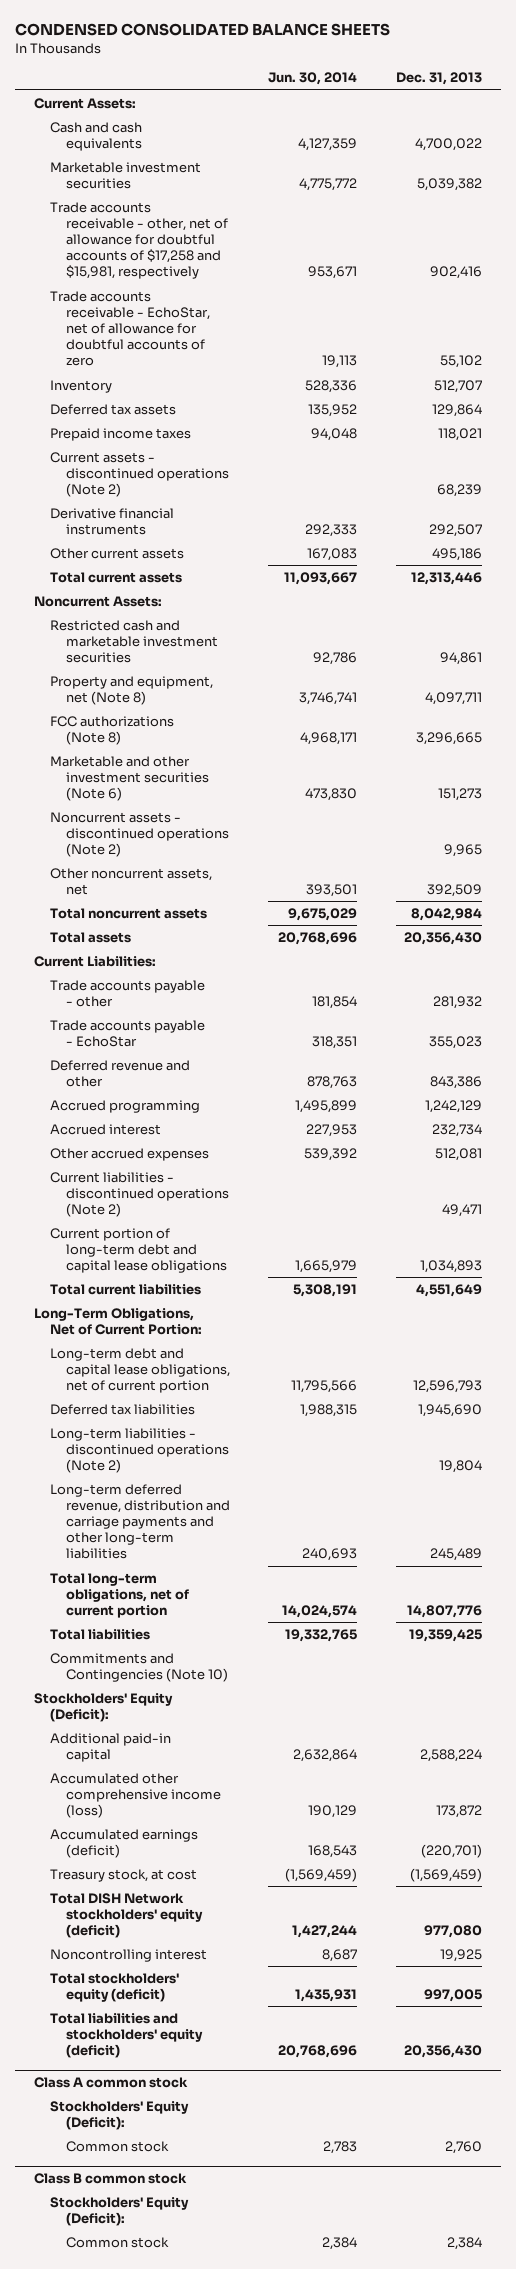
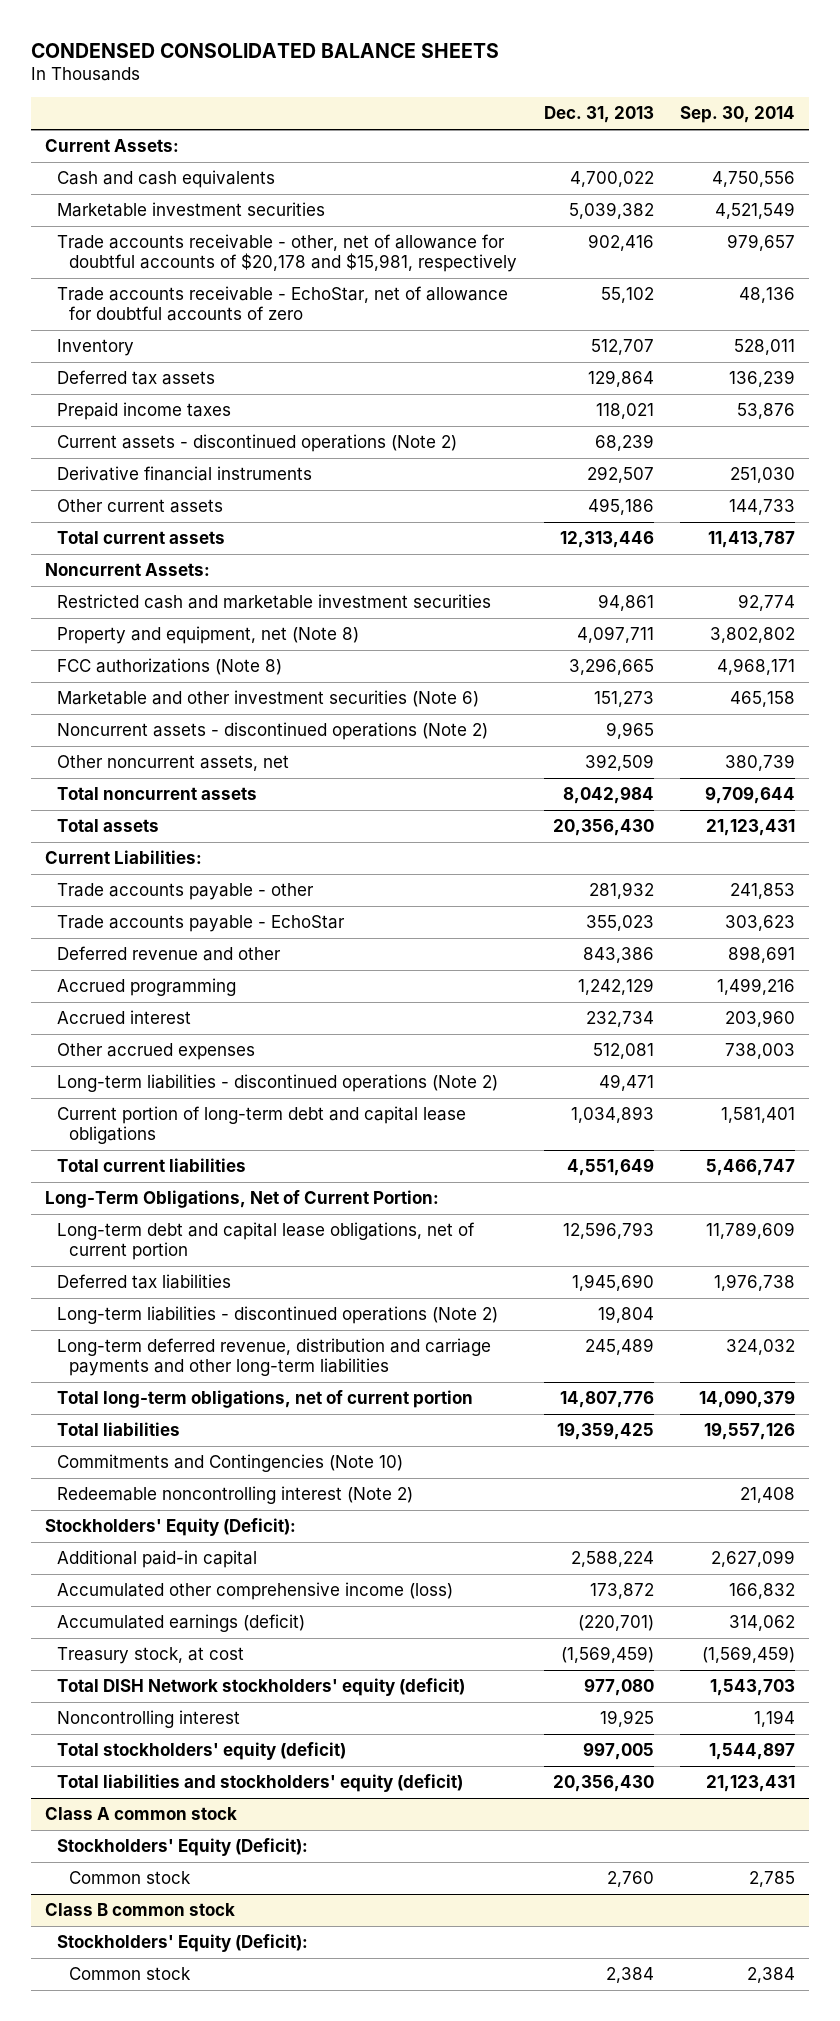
- | Jun. 30, 2014 | Dec. 31, 2013
+ | Dec. 31, 2013 | Sep. 30, 2014
- Trade accounts receivable - other, net of allowance for doubtful accounts of $17,258 and $15,981, respectively | 953,671 | 902,416
+ Trade accounts receivable - other, net of allowance for doubtful accounts of $20,178 and $15,981, respectively | 902,416 | 979,657
- Current liabilities - discontinued operations (Note 2) | | 49,471
+ Long-term liabilities - discontinued operations (Note 2) | 49,471 |
+ Redeemable noncontrolling interest (Note 2) | | 21,408

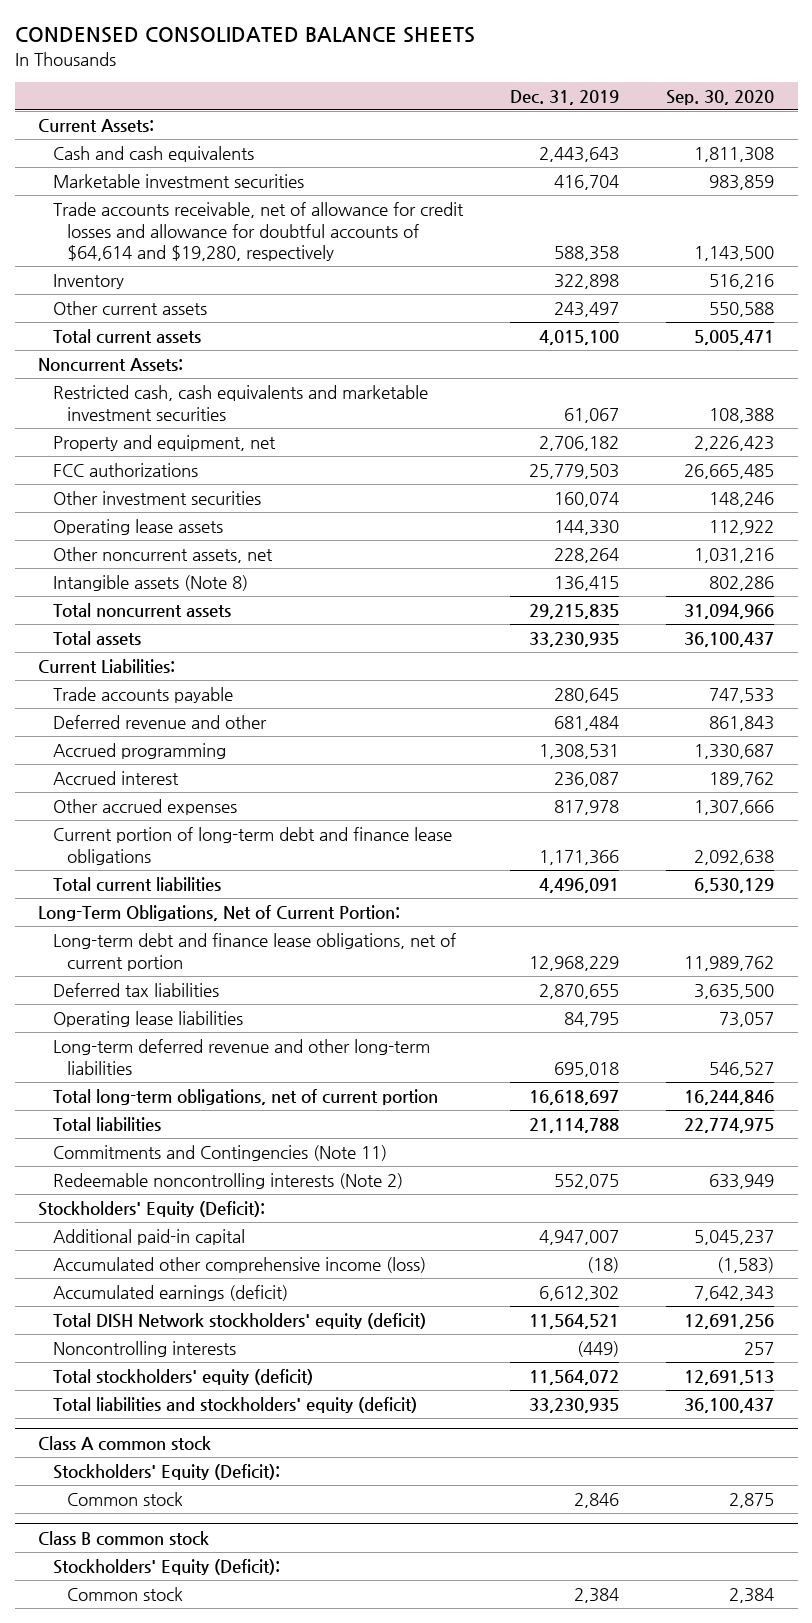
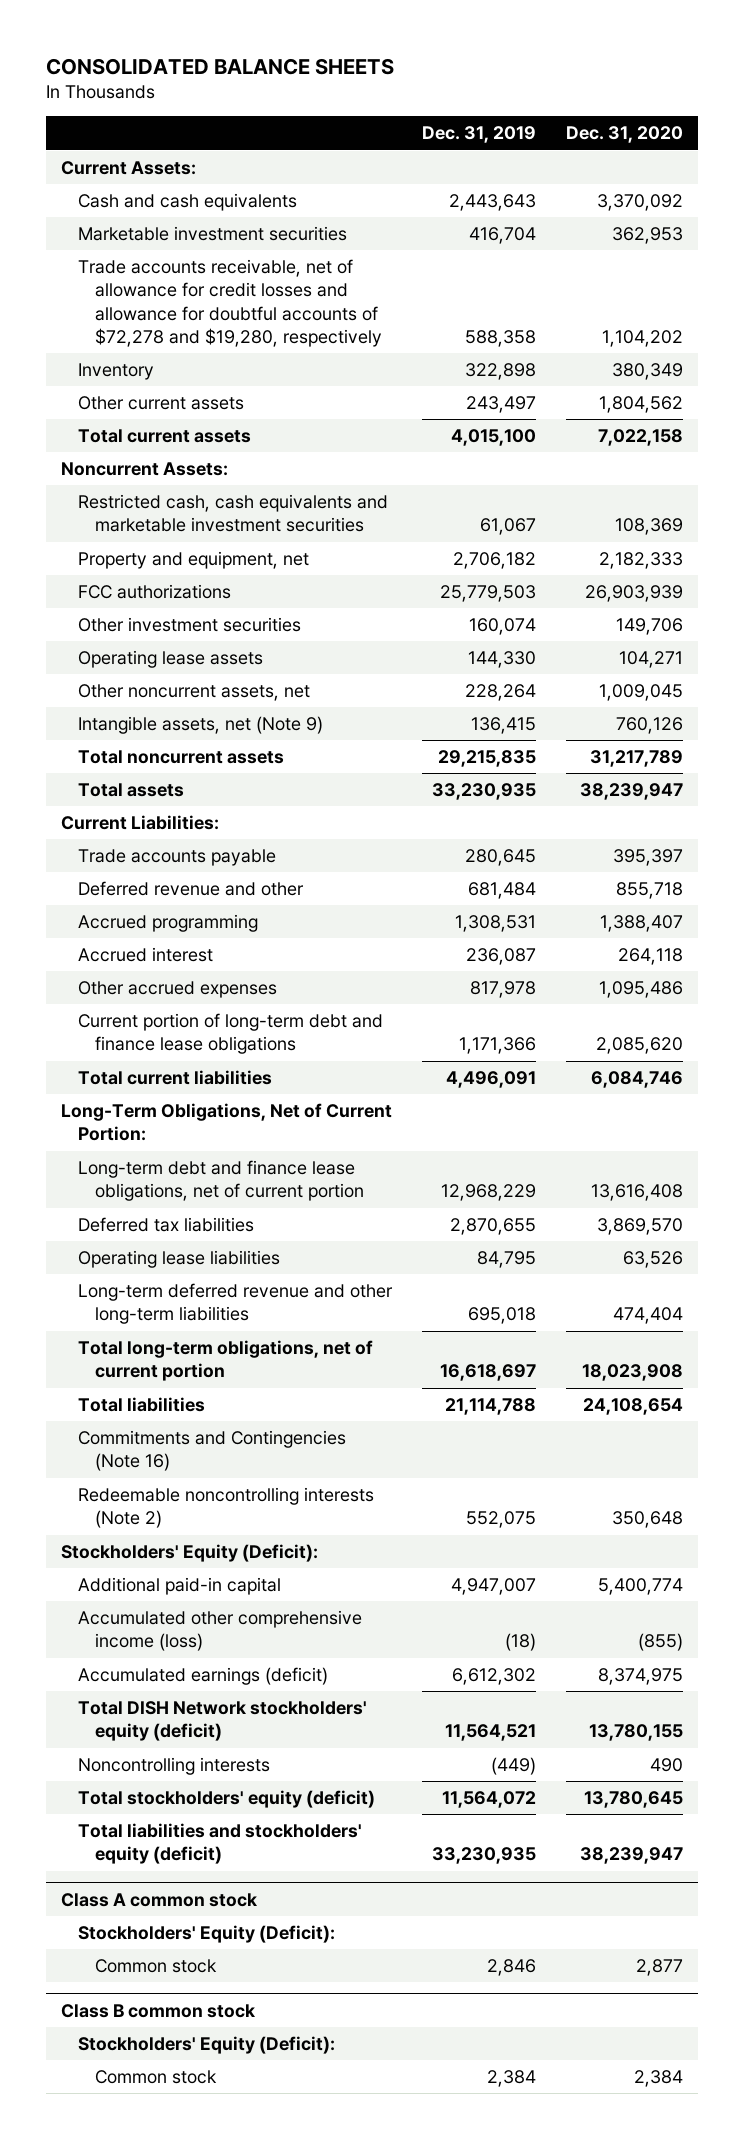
- CONDENSED CONSOLIDATED BALANCE SHEETS
+ CONSOLIDATED BALANCE SHEETS
- | Dec. 31, 2019 | Sep. 30, 2020
+ | Dec. 31, 2019 | Dec. 31, 2020
- Trade accounts receivable, net of allowance for credit losses and allowance for doubtful accounts of $64,614 and $19,280, respectively | 588,358 | 1,143,500
+ Trade accounts receivable, net of allowance for credit losses and allowance for doubtful accounts of $72,278 and $19,280, respectively | 588,358 | 1,104,202
- Intangible assets (Note 8) | 136,415 | 802,286
+ Intangible assets, net (Note 9) | 136,415 | 760,126
- Commitments and Contingencies (Note 11)
+ Commitments and Contingencies (Note 16)

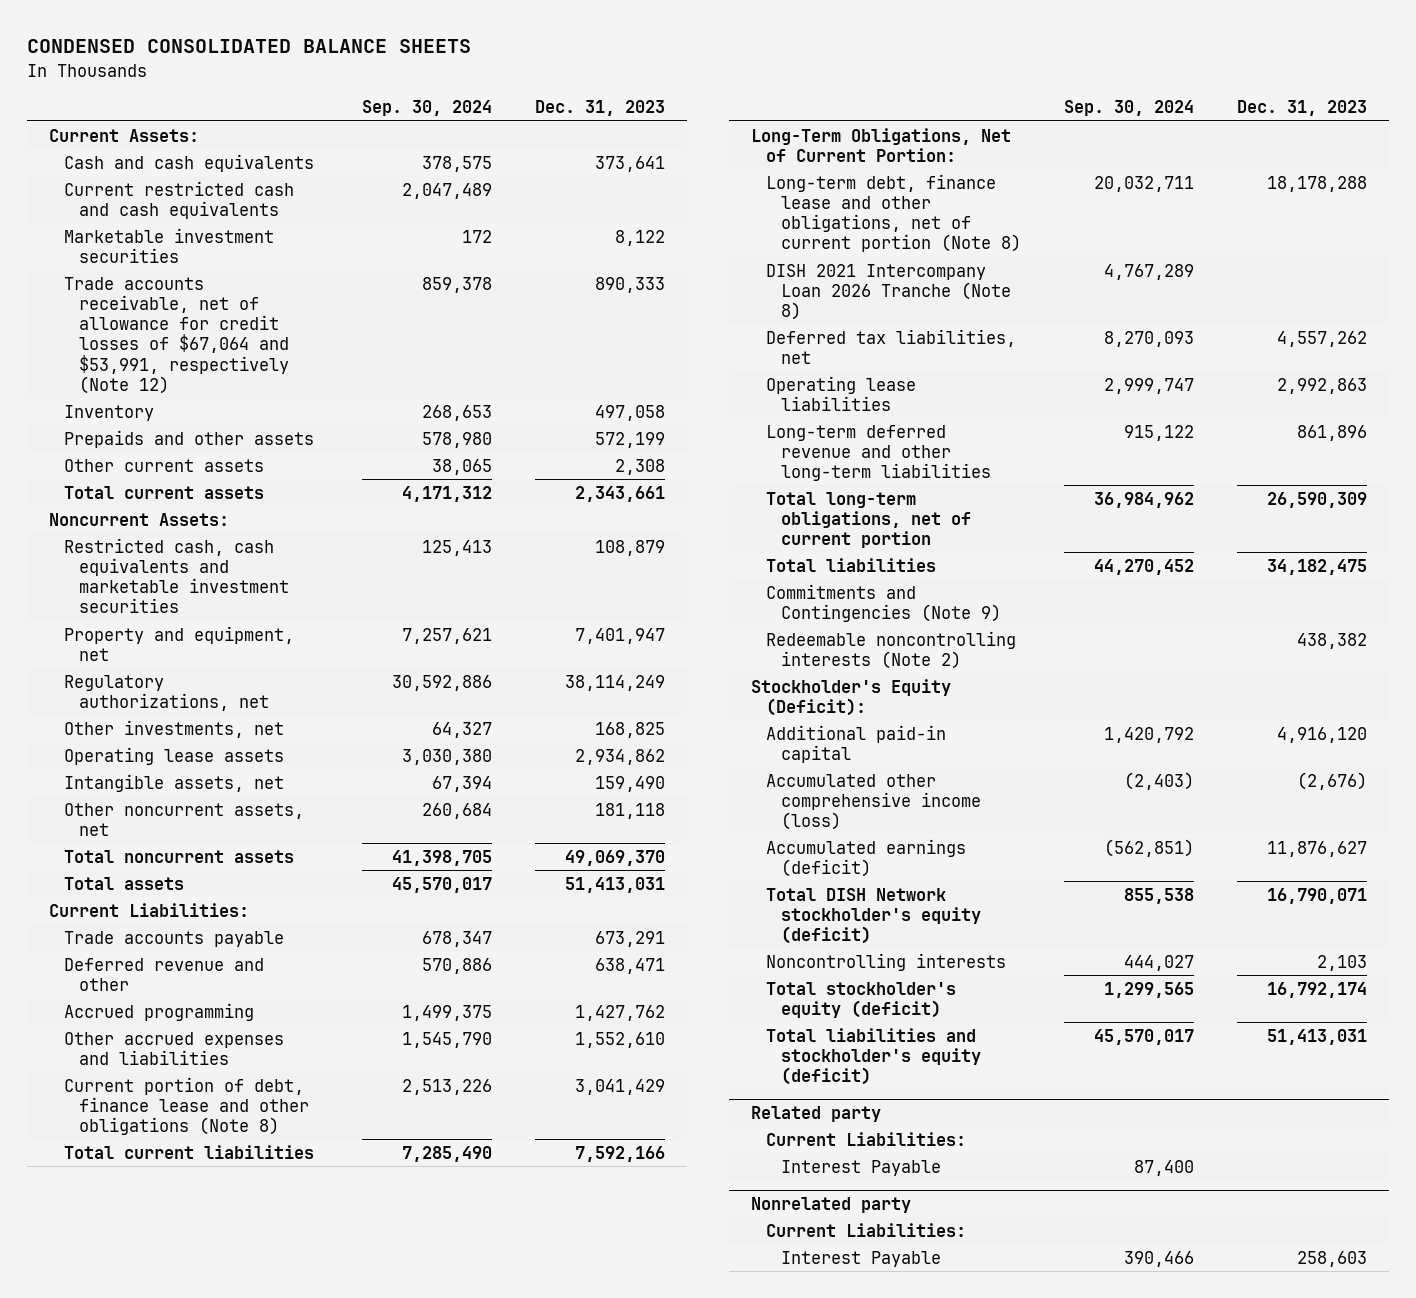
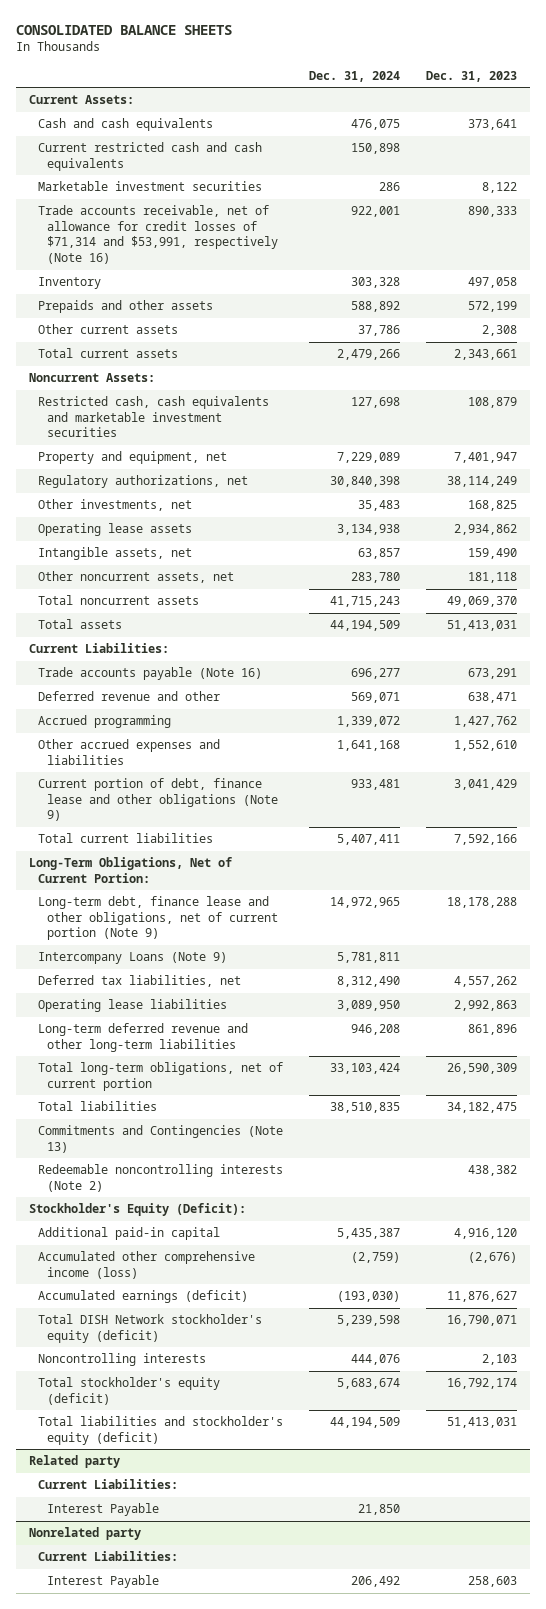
- CONDENSED CONSOLIDATED BALANCE SHEETS
+ CONSOLIDATED BALANCE SHEETS
- | Sep. 30, 2024 | Dec. 31, 2023
+ | Dec. 31, 2024 | Dec. 31, 2023
- Trade accounts receivable, net of allowance for credit losses of $67,064 and $53,991, respectively (Note 12) | 859,378 | 890,333
+ Trade accounts receivable, net of allowance for credit losses of $71,314 and $53,991, respectively (Note 16) | 922,001 | 890,333
- Trade accounts payable | 678,347 | 673,291
+ Trade accounts payable (Note 16) | 696,277 | 673,291
- Current portion of debt, finance lease and other obligations (Note 8) | 2,513,226 | 3,041,429
+ Current portion of debt, finance lease and other obligations (Note 9) | 933,481 | 3,041,429
- Long-term debt, finance lease and other obligations, net of current portion (Note 8) | 20,032,711 | 18,178,288
- DISH 2021 Intercompany Loan 2026 Tranche (Note 8) | 4,767,289 |
+ Long-term debt, finance lease and other obligations, net of current portion (Note 9) | 14,972,965 | 18,178,288
+ Intercompany Loans (Note 9) | 5,781,811 |
- Commitments and Contingencies (Note 9)
+ Commitments and Contingencies (Note 13)

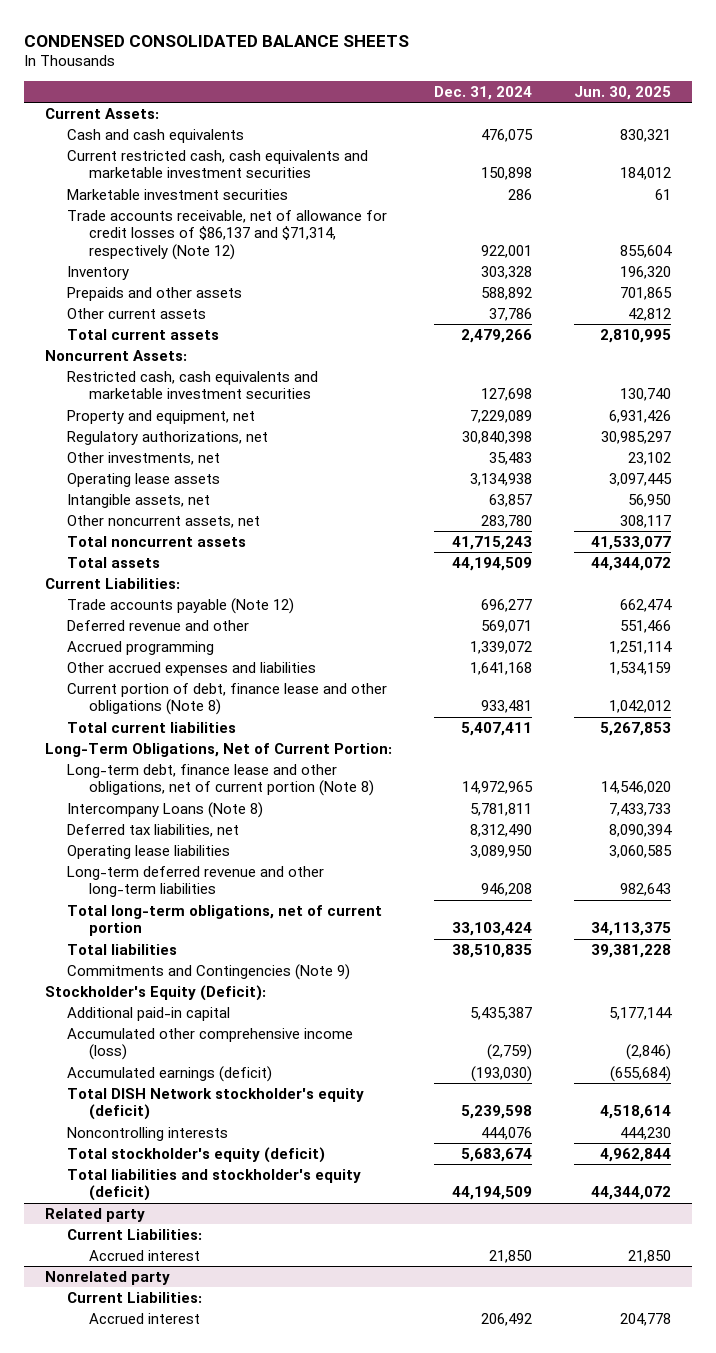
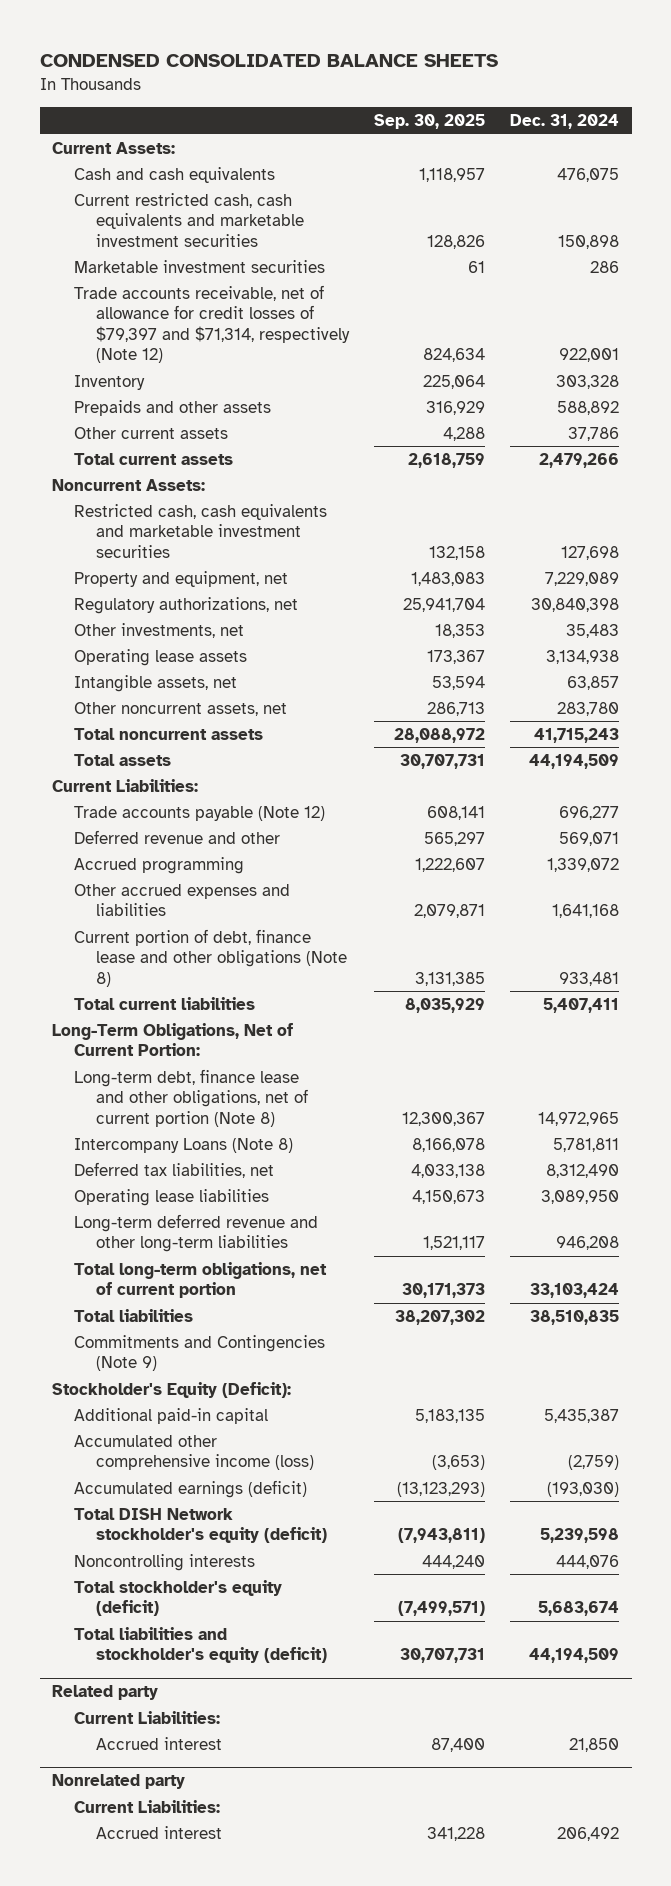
- | Dec. 31, 2024 | Jun. 30, 2025
+ | Sep. 30, 2025 | Dec. 31, 2024
- Trade accounts receivable, net of allowance for credit losses of $86,137 and $71,314, respectively (Note 12) | 922,001 | 855,604
+ Trade accounts receivable, net of allowance for credit losses of $79,397 and $71,314, respectively (Note 12) | 824,634 | 922,001

